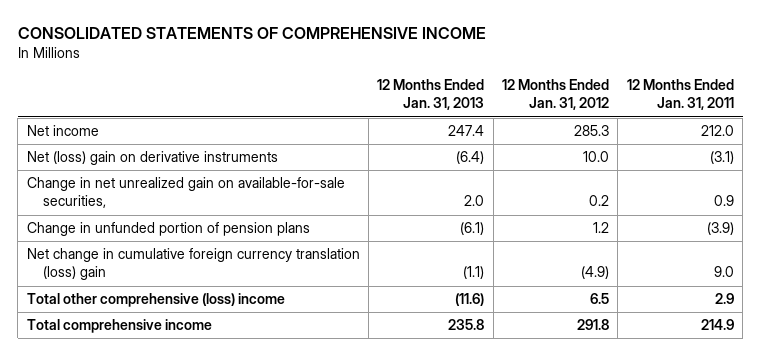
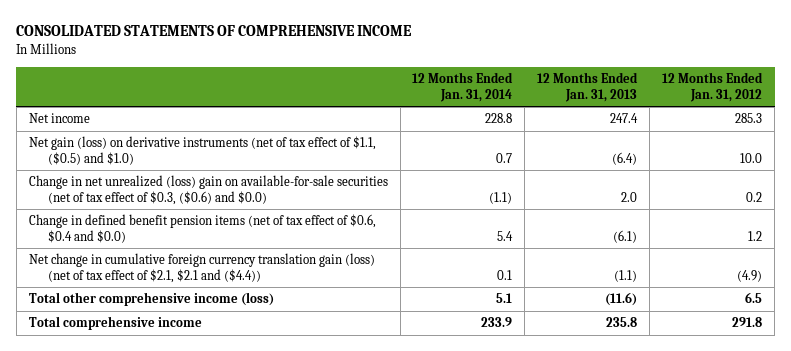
- | 12 Months Ended Jan. 31, 2013 | 12 Months Ended Jan. 31, 2012 | 12 Months Ended Jan. 31, 2011
+ | 12 Months Ended Jan. 31, 2014 | 12 Months Ended Jan. 31, 2013 | 12 Months Ended Jan. 31, 2012
- Net (loss) gain on derivative instruments | (6.4) | 10.0 | (3.1)
- Change in net unrealized gain on available-for-sale securities, | 2.0 | 0.2 | 0.9
- Change in unfunded portion of pension plans | (6.1) | 1.2 | (3.9)
- Net change in cumulative foreign currency translation (loss) gain | (1.1) | (4.9) | 9.0
- Total other comprehensive (loss) income | (11.6) | 6.5 | 2.9
+ Net gain (loss) on derivative instruments (net of tax effect of $1.1, ($0.5) and $1.0) | 0.7 | (6.4) | 10.0
+ Change in net unrealized (loss) gain on available-for-sale securities (net of tax effect of $0.3, ($0.6) and $0.0) | (1.1) | 2.0 | 0.2
+ Change in defined benefit pension items (net of tax effect of $0.6, $0.4 and $0.0) | 5.4 | (6.1) | 1.2
+ Net change in cumulative foreign currency translation gain (loss) (net of tax effect of $2.1, $2.1 and ($4.4)) | 0.1 | (1.1) | (4.9)
+ Total other comprehensive income (loss) | 5.1 | (11.6) | 6.5

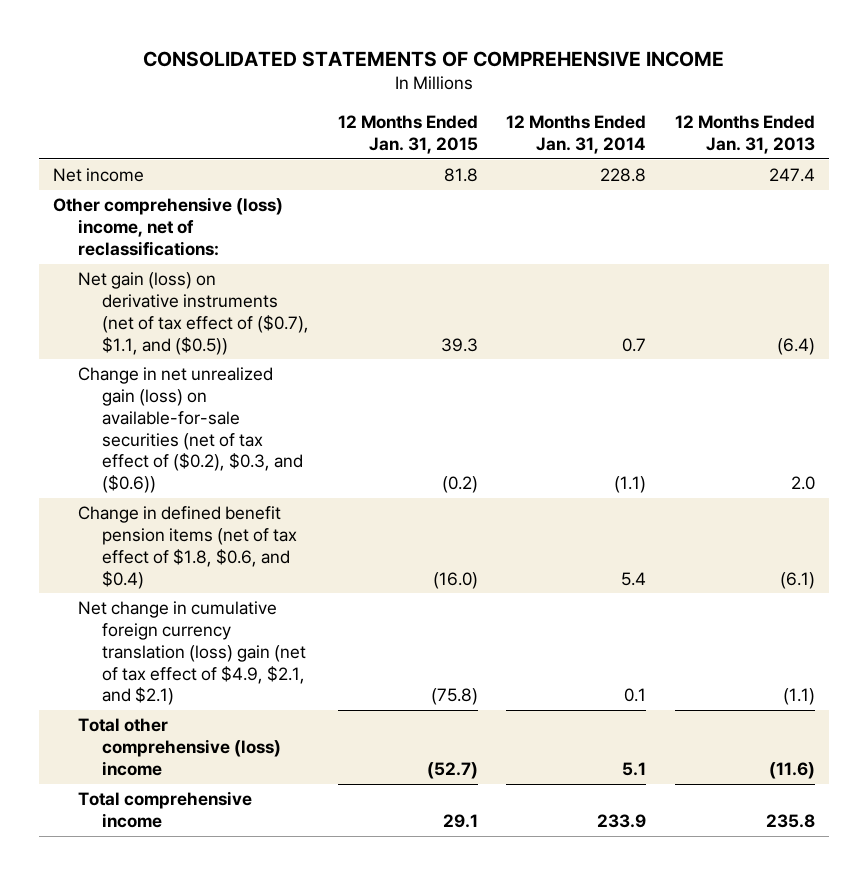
- | 12 Months Ended Jan. 31, 2014 | 12 Months Ended Jan. 31, 2013 | 12 Months Ended Jan. 31, 2012
+ | 12 Months Ended Jan. 31, 2015 | 12 Months Ended Jan. 31, 2014 | 12 Months Ended Jan. 31, 2013
- Net gain (loss) on derivative instruments (net of tax effect of $1.1, ($0.5) and $1.0) | 0.7 | (6.4) | 10.0
- Change in net unrealized (loss) gain on available-for-sale securities (net of tax effect of $0.3, ($0.6) and $0.0) | (1.1) | 2.0 | 0.2
- Change in defined benefit pension items (net of tax effect of $0.6, $0.4 and $0.0) | 5.4 | (6.1) | 1.2
- Net change in cumulative foreign currency translation gain (loss) (net of tax effect of $2.1, $2.1 and ($4.4)) | 0.1 | (1.1) | (4.9)
- Total other comprehensive income (loss) | 5.1 | (11.6) | 6.5
+ Other comprehensive (loss) income, net of reclassifications:
+ Net gain (loss) on derivative instruments (net of tax effect of ($0.7), $1.1, and ($0.5)) | 39.3 | 0.7 | (6.4)
+ Change in net unrealized gain (loss) on available-for-sale securities (net of tax effect of ($0.2), $0.3, and ($0.6)) | (0.2) | (1.1) | 2.0
+ Change in defined benefit pension items (net of tax effect of $1.8, $0.6, and $0.4) | (16.0) | 5.4 | (6.1)
+ Net change in cumulative foreign currency translation (loss) gain (net of tax effect of $4.9, $2.1, and $2.1) | (75.8) | 0.1 | (1.1)
+ Total other comprehensive (loss) income | (52.7) | 5.1 | (11.6)

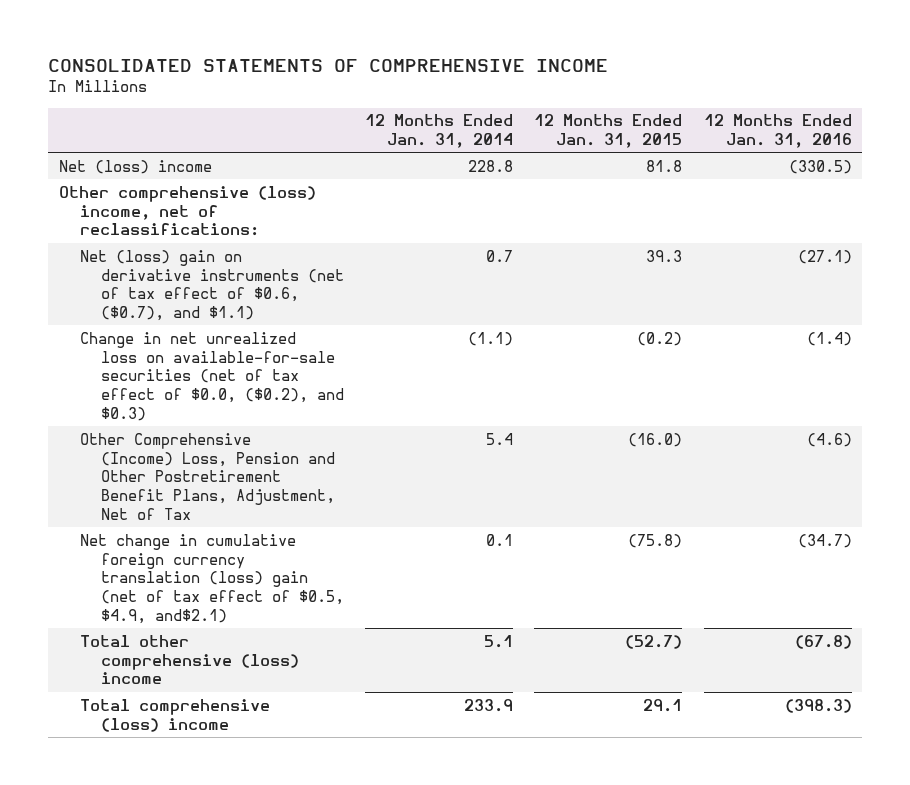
- | 12 Months Ended Jan. 31, 2015 | 12 Months Ended Jan. 31, 2014 | 12 Months Ended Jan. 31, 2013
+ | 12 Months Ended Jan. 31, 2014 | 12 Months Ended Jan. 31, 2015 | 12 Months Ended Jan. 31, 2016
- Net income | 81.8 | 228.8 | 247.4
+ Net (loss) income | 228.8 | 81.8 | (330.5)
- Net gain (loss) on derivative instruments (net of tax effect of ($0.7), $1.1, and ($0.5)) | 39.3 | 0.7 | (6.4)
- Change in net unrealized gain (loss) on available-for-sale securities (net of tax effect of ($0.2), $0.3, and ($0.6)) | (0.2) | (1.1) | 2.0
- Change in defined benefit pension items (net of tax effect of $1.8, $0.6, and $0.4) | (16.0) | 5.4 | (6.1)
- Net change in cumulative foreign currency translation (loss) gain (net of tax effect of $4.9, $2.1, and $2.1) | (75.8) | 0.1 | (1.1)
+ Net (loss) gain on derivative instruments (net of tax effect of $0.6, ($0.7), and $1.1) | 0.7 | 39.3 | (27.1)
+ Change in net unrealized loss on available-for-sale securities (net of tax effect of $0.0, ($0.2), and $0.3) | (1.1) | (0.2) | (1.4)
+ Other Comprehensive (Income) Loss, Pension and Other Postretirement Benefit Plans, Adjustment, Net of Tax | 5.4 | (16.0) | (4.6)
+ Net change in cumulative foreign currency translation (loss) gain (net of tax effect of $0.5, $4.9, and$2.1) | 0.1 | (75.8) | (34.7)
- Total comprehensive income | 29.1 | 233.9 | 235.8
+ Total comprehensive (loss) income | 233.9 | 29.1 | (398.3)

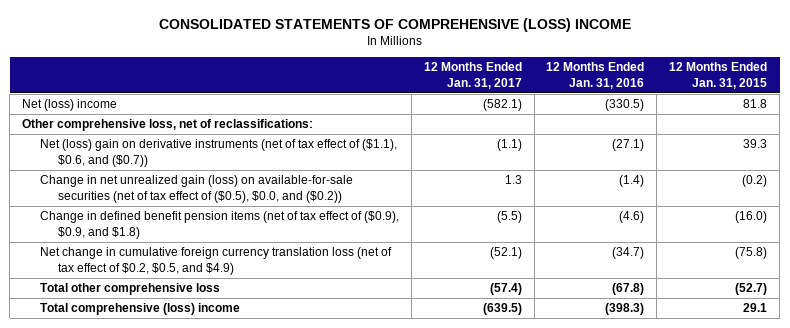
- CONSOLIDATED STATEMENTS OF COMPREHENSIVE INCOME
+ CONSOLIDATED STATEMENTS OF COMPREHENSIVE (LOSS) INCOME
- | 12 Months Ended Jan. 31, 2014 | 12 Months Ended Jan. 31, 2015 | 12 Months Ended Jan. 31, 2016
+ | 12 Months Ended Jan. 31, 2017 | 12 Months Ended Jan. 31, 2016 | 12 Months Ended Jan. 31, 2015
- Other comprehensive (loss) income, net of reclassifications:
- Net (loss) gain on derivative instruments (net of tax effect of $0.6, ($0.7), and $1.1) | 0.7 | 39.3 | (27.1)
- Change in net unrealized loss on available-for-sale securities (net of tax effect of $0.0, ($0.2), and $0.3) | (1.1) | (0.2) | (1.4)
- Other Comprehensive (Income) Loss, Pension and Other Postretirement Benefit Plans, Adjustment, Net of Tax | 5.4 | (16.0) | (4.6)
- Net change in cumulative foreign currency translation (loss) gain (net of tax effect of $0.5, $4.9, and$2.1) | 0.1 | (75.8) | (34.7)
- Total other comprehensive (loss) income | 5.1 | (52.7) | (67.8)
+ Other comprehensive loss, net of reclassifications:
+ Net (loss) gain on derivative instruments (net of tax effect of ($1.1), $0.6, and ($0.7)) | (1.1) | (27.1) | 39.3
+ Change in net unrealized gain (loss) on available-for-sale securities (net of tax effect of ($0.5), $0.0, and ($0.2)) | 1.3 | (1.4) | (0.2)
+ Change in defined benefit pension items (net of tax effect of ($0.9), $0.9, and $1.8) | (5.5) | (4.6) | (16.0)
+ Net change in cumulative foreign currency translation loss (net of tax effect of $0.2, $0.5, and $4.9) | (52.1) | (34.7) | (75.8)
+ Total other comprehensive loss | (57.4) | (67.8) | (52.7)

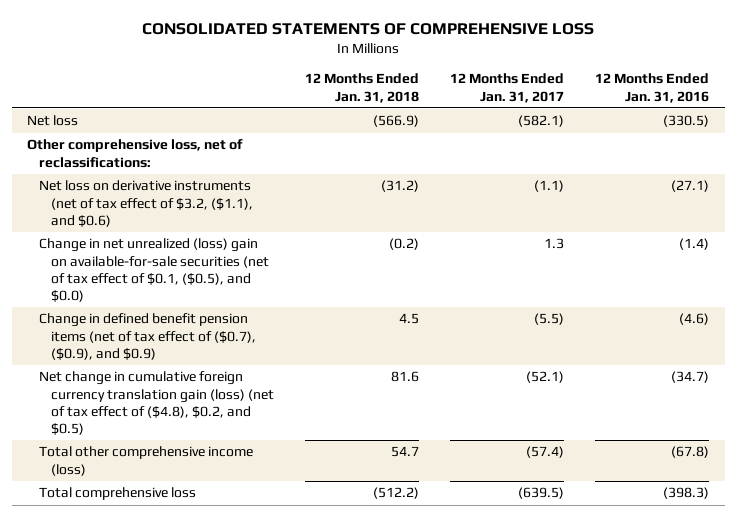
- CONSOLIDATED STATEMENTS OF COMPREHENSIVE (LOSS) INCOME
+ CONSOLIDATED STATEMENTS OF COMPREHENSIVE LOSS
- | 12 Months Ended Jan. 31, 2017 | 12 Months Ended Jan. 31, 2016 | 12 Months Ended Jan. 31, 2015
+ | 12 Months Ended Jan. 31, 2018 | 12 Months Ended Jan. 31, 2017 | 12 Months Ended Jan. 31, 2016
- Net (loss) income | (582.1) | (330.5) | 81.8
+ Net loss | (566.9) | (582.1) | (330.5)
- Net (loss) gain on derivative instruments (net of tax effect of ($1.1), $0.6, and ($0.7)) | (1.1) | (27.1) | 39.3
- Change in net unrealized gain (loss) on available-for-sale securities (net of tax effect of ($0.5), $0.0, and ($0.2)) | 1.3 | (1.4) | (0.2)
- Change in defined benefit pension items (net of tax effect of ($0.9), $0.9, and $1.8) | (5.5) | (4.6) | (16.0)
- Net change in cumulative foreign currency translation loss (net of tax effect of $0.2, $0.5, and $4.9) | (52.1) | (34.7) | (75.8)
- Total other comprehensive loss | (57.4) | (67.8) | (52.7)
- Total comprehensive (loss) income | (639.5) | (398.3) | 29.1
+ Net loss on derivative instruments (net of tax effect of $3.2, ($1.1), and $0.6) | (31.2) | (1.1) | (27.1)
+ Change in net unrealized (loss) gain on available-for-sale securities (net of tax effect of $0.1, ($0.5), and $0.0) | (0.2) | 1.3 | (1.4)
+ Change in defined benefit pension items (net of tax effect of ($0.7), ($0.9), and $0.9) | 4.5 | (5.5) | (4.6)
+ Net change in cumulative foreign currency translation gain (loss) (net of tax effect of ($4.8), $0.2, and $0.5) | 81.6 | (52.1) | (34.7)
+ Total other comprehensive income (loss) | 54.7 | (57.4) | (67.8)
+ Total comprehensive loss | (512.2) | (639.5) | (398.3)

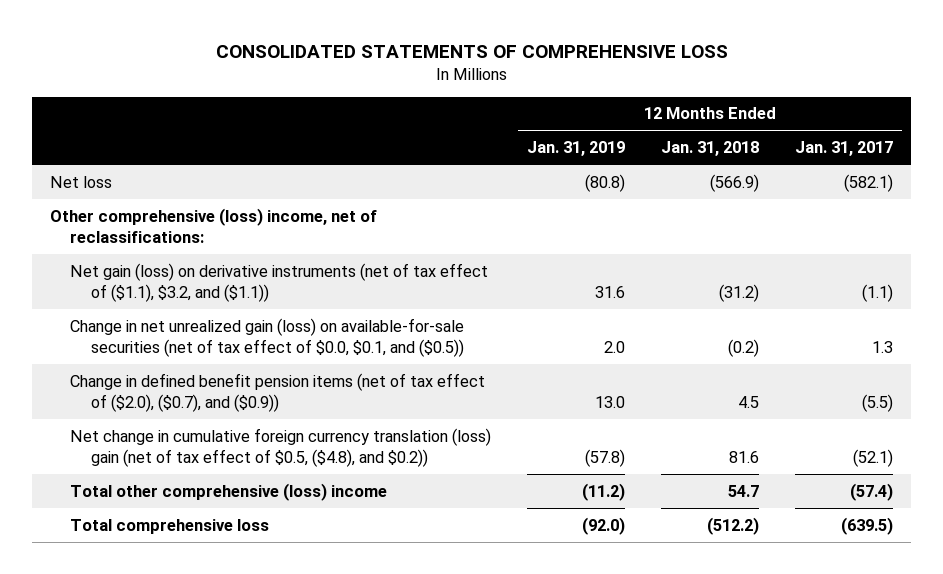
- | 12 Months Ended Jan. 31, 2018 | 12 Months Ended Jan. 31, 2017 | 12 Months Ended Jan. 31, 2016
+ | 12 Months Ended Jan. 31, 2019 | 12 Months Ended Jan. 31, 2018 | 12 Months Ended Jan. 31, 2017
- Other comprehensive loss, net of reclassifications:
- Net loss on derivative instruments (net of tax effect of $3.2, ($1.1), and $0.6) | (31.2) | (1.1) | (27.1)
- Change in net unrealized (loss) gain on available-for-sale securities (net of tax effect of $0.1, ($0.5), and $0.0) | (0.2) | 1.3 | (1.4)
- Change in defined benefit pension items (net of tax effect of ($0.7), ($0.9), and $0.9) | 4.5 | (5.5) | (4.6)
- Net change in cumulative foreign currency translation gain (loss) (net of tax effect of ($4.8), $0.2, and $0.5) | 81.6 | (52.1) | (34.7)
- Total other comprehensive income (loss) | 54.7 | (57.4) | (67.8)
+ Other comprehensive (loss) income, net of reclassifications:
+ Net gain (loss) on derivative instruments (net of tax effect of ($1.1), $3.2, and ($1.1)) | 31.6 | (31.2) | (1.1)
+ Change in net unrealized gain (loss) on available-for-sale securities (net of tax effect of $0.0, $0.1, and ($0.5)) | 2.0 | (0.2) | 1.3
+ Change in defined benefit pension items (net of tax effect of ($2.0), ($0.7), and ($0.9)) | 13.0 | 4.5 | (5.5)
+ Net change in cumulative foreign currency translation (loss) gain (net of tax effect of $0.5, ($4.8), and $0.2)) | (57.8) | 81.6 | (52.1)
+ Total other comprehensive (loss) income | (11.2) | 54.7 | (57.4)

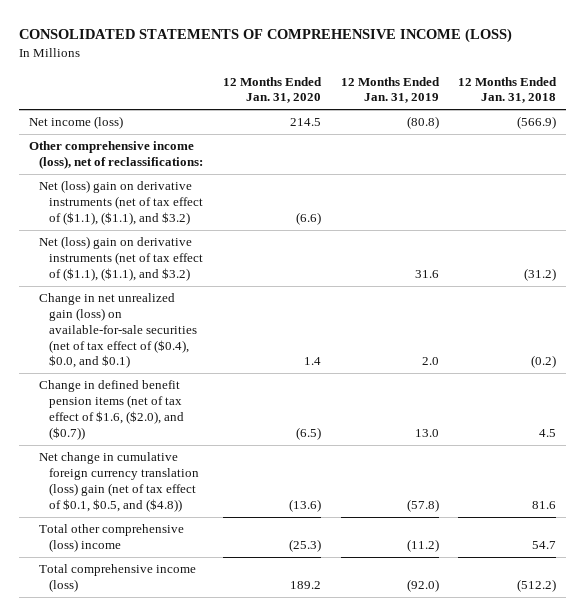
- CONSOLIDATED STATEMENTS OF COMPREHENSIVE LOSS
+ CONSOLIDATED STATEMENTS OF COMPREHENSIVE INCOME (LOSS)
- | 12 Months Ended Jan. 31, 2019 | 12 Months Ended Jan. 31, 2018 | 12 Months Ended Jan. 31, 2017
+ | 12 Months Ended Jan. 31, 2020 | 12 Months Ended Jan. 31, 2019 | 12 Months Ended Jan. 31, 2018
- Net loss | (80.8) | (566.9) | (582.1)
- Other comprehensive (loss) income, net of reclassifications:
- Net gain (loss) on derivative instruments (net of tax effect of ($1.1), $3.2, and ($1.1)) | 31.6 | (31.2) | (1.1)
- Change in net unrealized gain (loss) on available-for-sale securities (net of tax effect of $0.0, $0.1, and ($0.5)) | 2.0 | (0.2) | 1.3
- Change in defined benefit pension items (net of tax effect of ($2.0), ($0.7), and ($0.9)) | 13.0 | 4.5 | (5.5)
- Net change in cumulative foreign currency translation (loss) gain (net of tax effect of $0.5, ($4.8), and $0.2)) | (57.8) | 81.6 | (52.1)
+ Net income (loss) | 214.5 | (80.8) | (566.9)
+ Other comprehensive income (loss), net of reclassifications:
+ Net (loss) gain on derivative instruments (net of tax effect of ($1.1), ($1.1), and $3.2) | (6.6) | |
+ Net (loss) gain on derivative instruments (net of tax effect of ($1.1), ($1.1), and $3.2) | | 31.6 | (31.2)
+ Change in net unrealized gain (loss) on available-for-sale securities (net of tax effect of ($0.4), $0.0, and $0.1) | 1.4 | 2.0 | (0.2)
+ Change in defined benefit pension items (net of tax effect of $1.6, ($2.0), and ($0.7)) | (6.5) | 13.0 | 4.5
+ Net change in cumulative foreign currency translation (loss) gain (net of tax effect of $0.1, $0.5, and ($4.8)) | (13.6) | (57.8) | 81.6
- Total comprehensive loss | (92.0) | (512.2) | (639.5)
+ Total comprehensive income (loss) | 189.2 | (92.0) | (512.2)

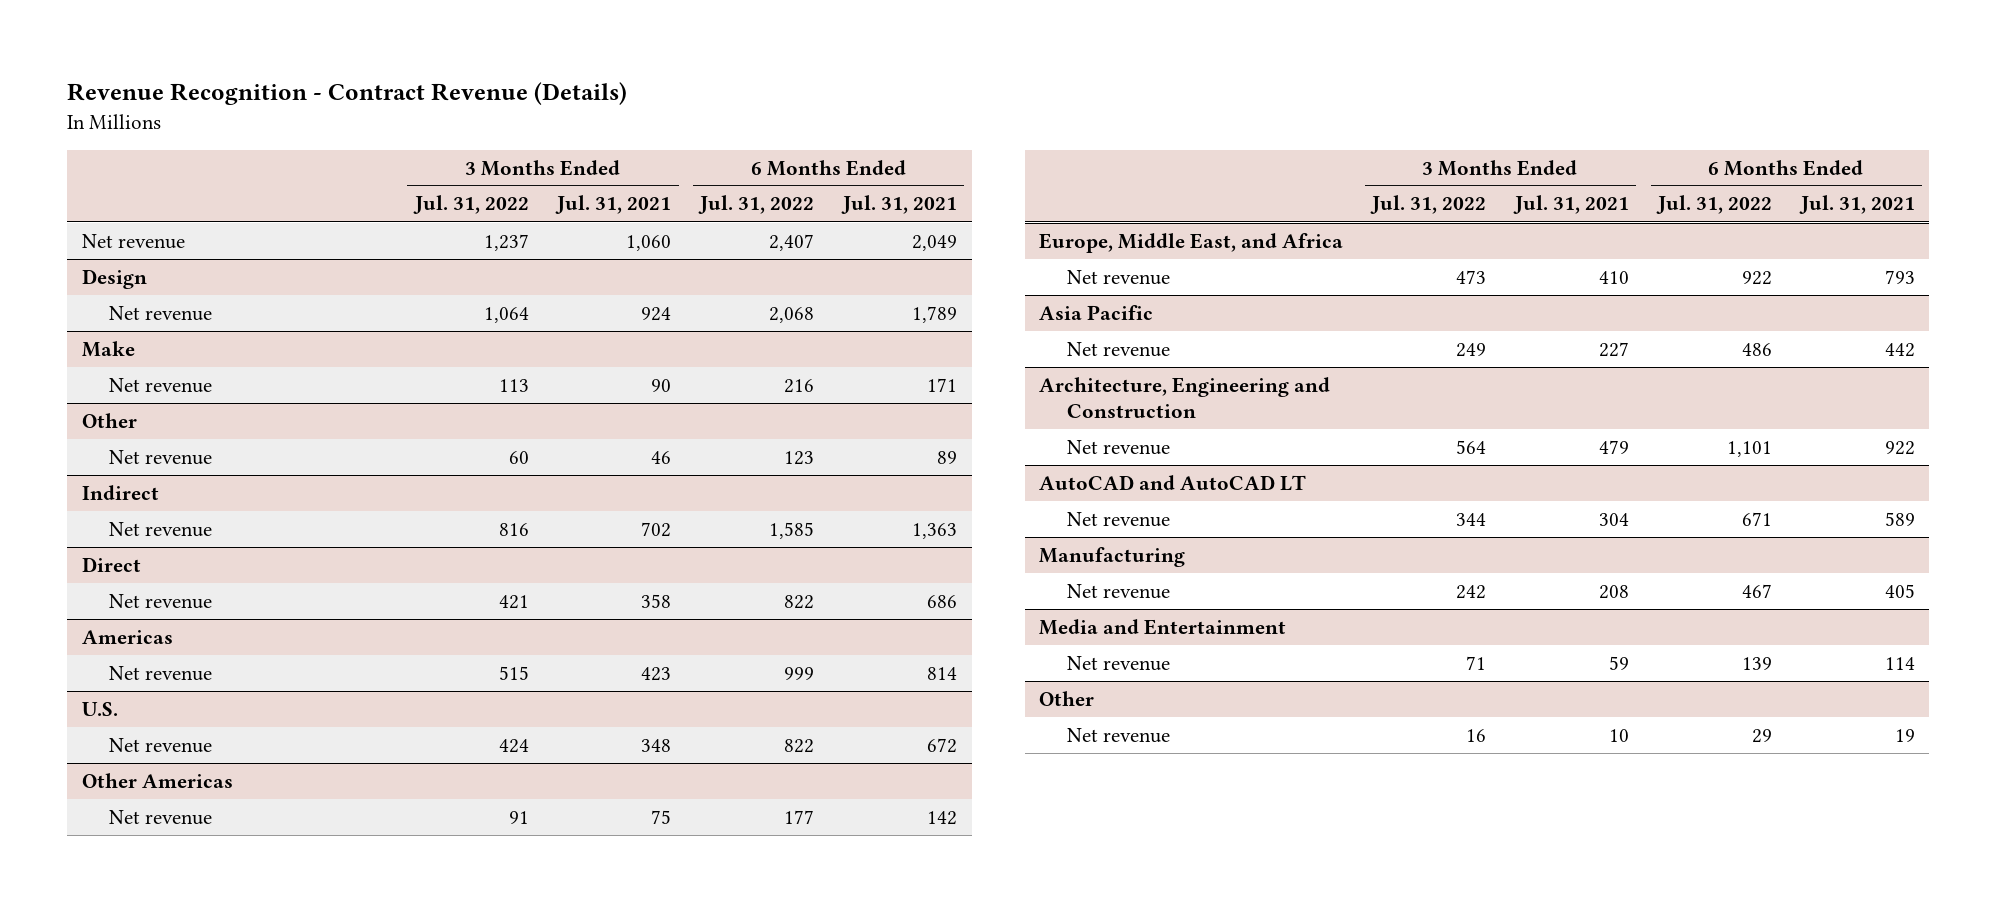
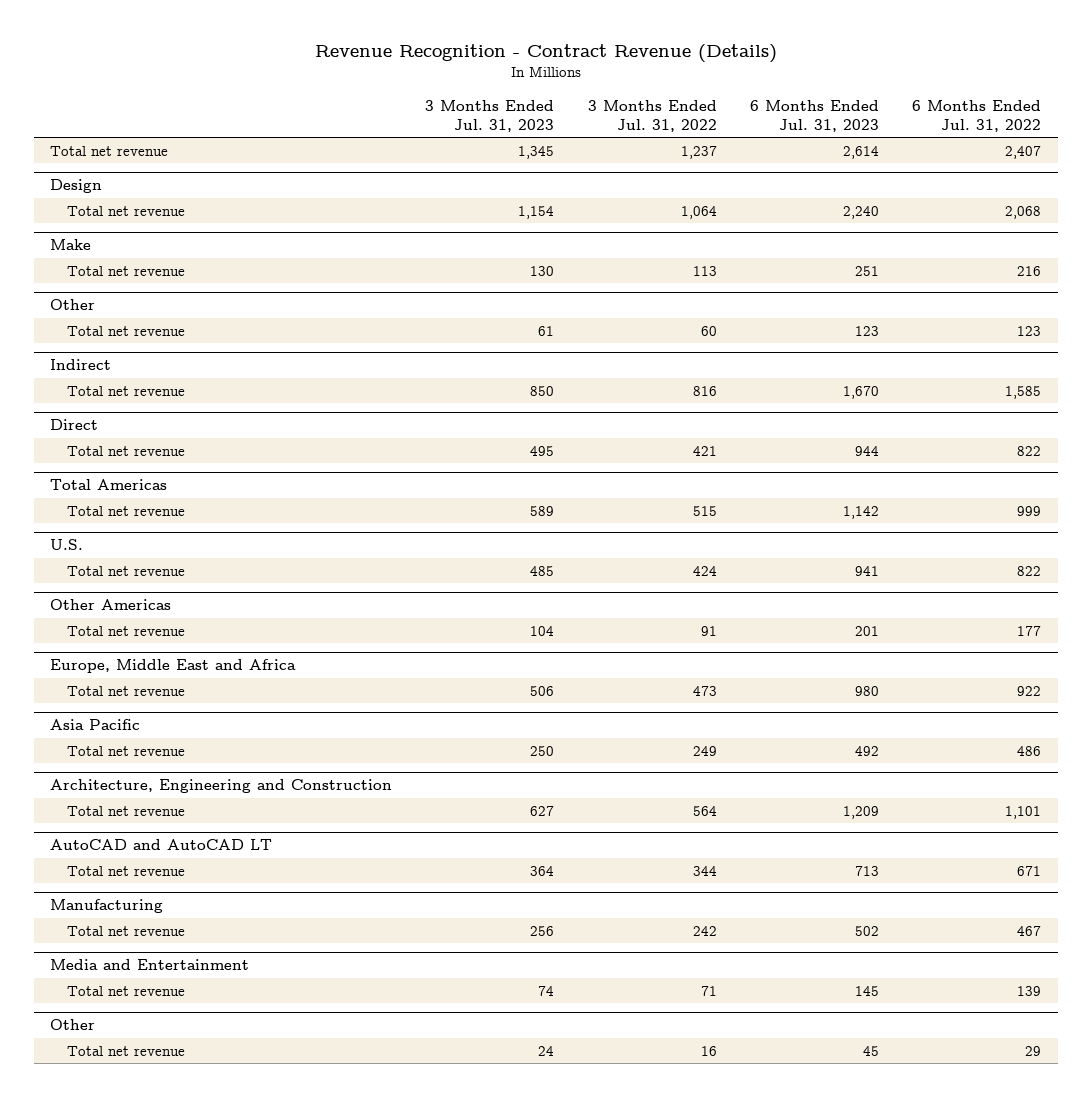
- | 3 Months Ended Jul. 31, 2022 | 3 Months Ended Jul. 31, 2021 | 6 Months Ended Jul. 31, 2022 | 6 Months Ended Jul. 31, 2021
+ | 3 Months Ended Jul. 31, 2023 | 3 Months Ended Jul. 31, 2022 | 6 Months Ended Jul. 31, 2023 | 6 Months Ended Jul. 31, 2022
- Net revenue | 1,237 | 1,060 | 2,407 | 2,049
+ Total net revenue | 1,345 | 1,237 | 2,614 | 2,407
@ Design
- Net revenue | 1,064 | 924 | 2,068 | 1,789
+ Total net revenue | 1,154 | 1,064 | 2,240 | 2,068
@ Make
- Net revenue | 113 | 90 | 216 | 171
+ Total net revenue | 130 | 113 | 251 | 216
@ Other
- Net revenue | 60 | 46 | 123 | 89
+ Total net revenue | 61 | 60 | 123 | 123
@ Indirect
- Net revenue | 816 | 702 | 1,585 | 1,363
+ Total net revenue | 850 | 816 | 1,670 | 1,585
@ Direct
- Net revenue | 421 | 358 | 822 | 686
- Americas
- Net revenue | 515 | 423 | 999 | 814
@ Direct
+ Total net revenue | 495 | 421 | 944 | 822
+ Total Americas
+ Total net revenue | 589 | 515 | 1,142 | 999
@ U.S.
- Net revenue | 424 | 348 | 822 | 672
+ Total net revenue | 485 | 424 | 941 | 822
@ Other Americas
- Net revenue | 91 | 75 | 177 | 142
- Europe, Middle East, and Africa
- Net revenue | 473 | 410 | 922 | 793
@ Other Americas
+ Total net revenue | 104 | 91 | 201 | 177
+ Europe, Middle East and Africa
+ Total net revenue | 506 | 473 | 980 | 922
@ Asia Pacific
- Net revenue | 249 | 227 | 486 | 442
+ Total net revenue | 250 | 249 | 492 | 486
@ Architecture, Engineering and Construction
- Net revenue | 564 | 479 | 1,101 | 922
+ Total net revenue | 627 | 564 | 1,209 | 1,101
@ AutoCAD and AutoCAD LT
- Net revenue | 344 | 304 | 671 | 589
+ Total net revenue | 364 | 344 | 713 | 671
@ Manufacturing
- Net revenue | 242 | 208 | 467 | 405
+ Total net revenue | 256 | 242 | 502 | 467
@ Media and Entertainment
- Net revenue | 71 | 59 | 139 | 114
+ Total net revenue | 74 | 71 | 145 | 139
@ Other
- Net revenue | 16 | 10 | 29 | 19
+ Total net revenue | 24 | 16 | 45 | 29

